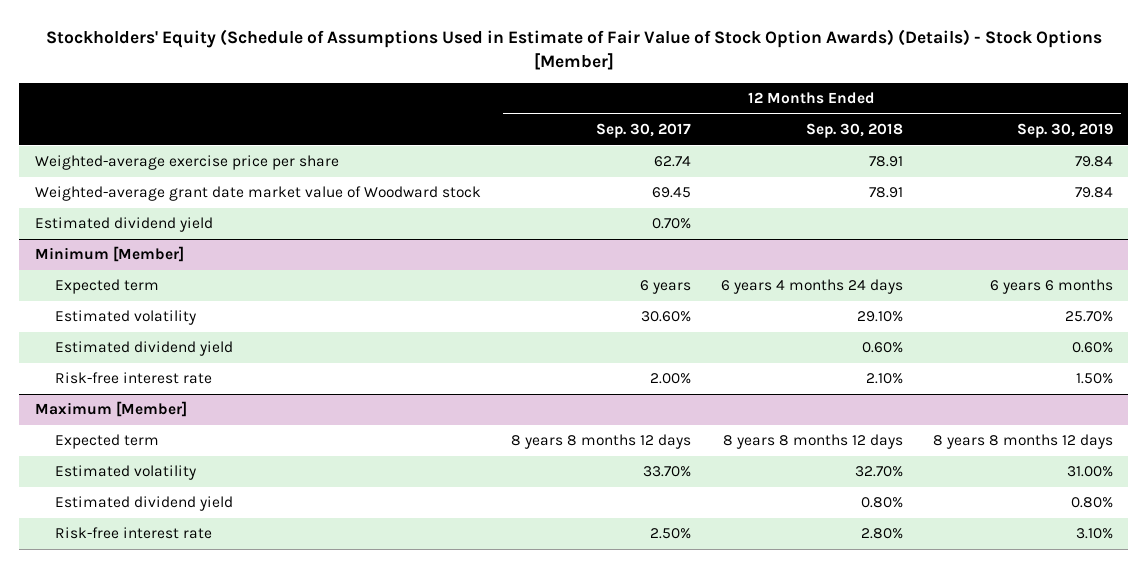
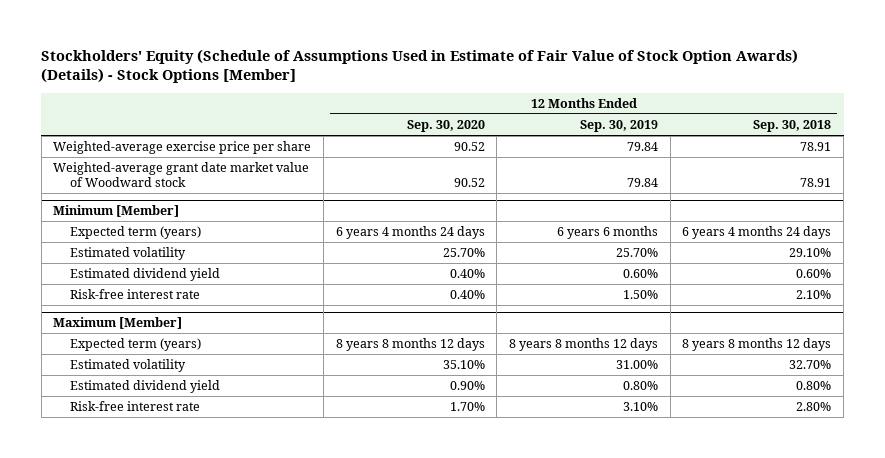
- | 12 Months Ended Sep. 30, 2017 | 12 Months Ended Sep. 30, 2018 | 12 Months Ended Sep. 30, 2019
+ | 12 Months Ended Sep. 30, 2020 | 12 Months Ended Sep. 30, 2019 | 12 Months Ended Sep. 30, 2018
- Estimated dividend yield | 0.70% | |
@ Minimum [Member]
- Expected term | 6 years | 6 years 4 months 24 days | 6 years 6 months
+ Expected term (years) | 6 years 4 months 24 days | 6 years 6 months | 6 years 4 months 24 days
@ Maximum [Member]
- Expected term | 8 years 8 months 12 days | 8 years 8 months 12 days | 8 years 8 months 12 days
+ Expected term (years) | 8 years 8 months 12 days | 8 years 8 months 12 days | 8 years 8 months 12 days

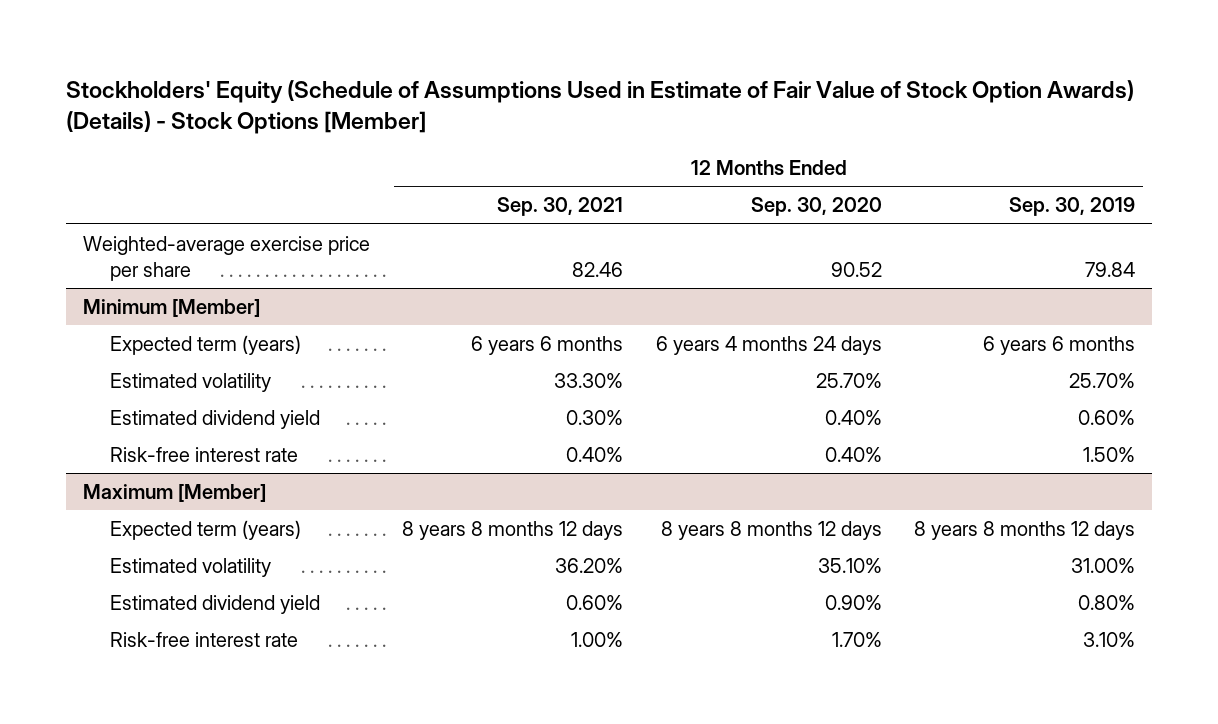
- | 12 Months Ended Sep. 30, 2020 | 12 Months Ended Sep. 30, 2019 | 12 Months Ended Sep. 30, 2018
+ | 12 Months Ended Sep. 30, 2021 | 12 Months Ended Sep. 30, 2020 | 12 Months Ended Sep. 30, 2019
- Weighted-average grant date market value of Woodward stock | 90.52 | 79.84 | 78.91

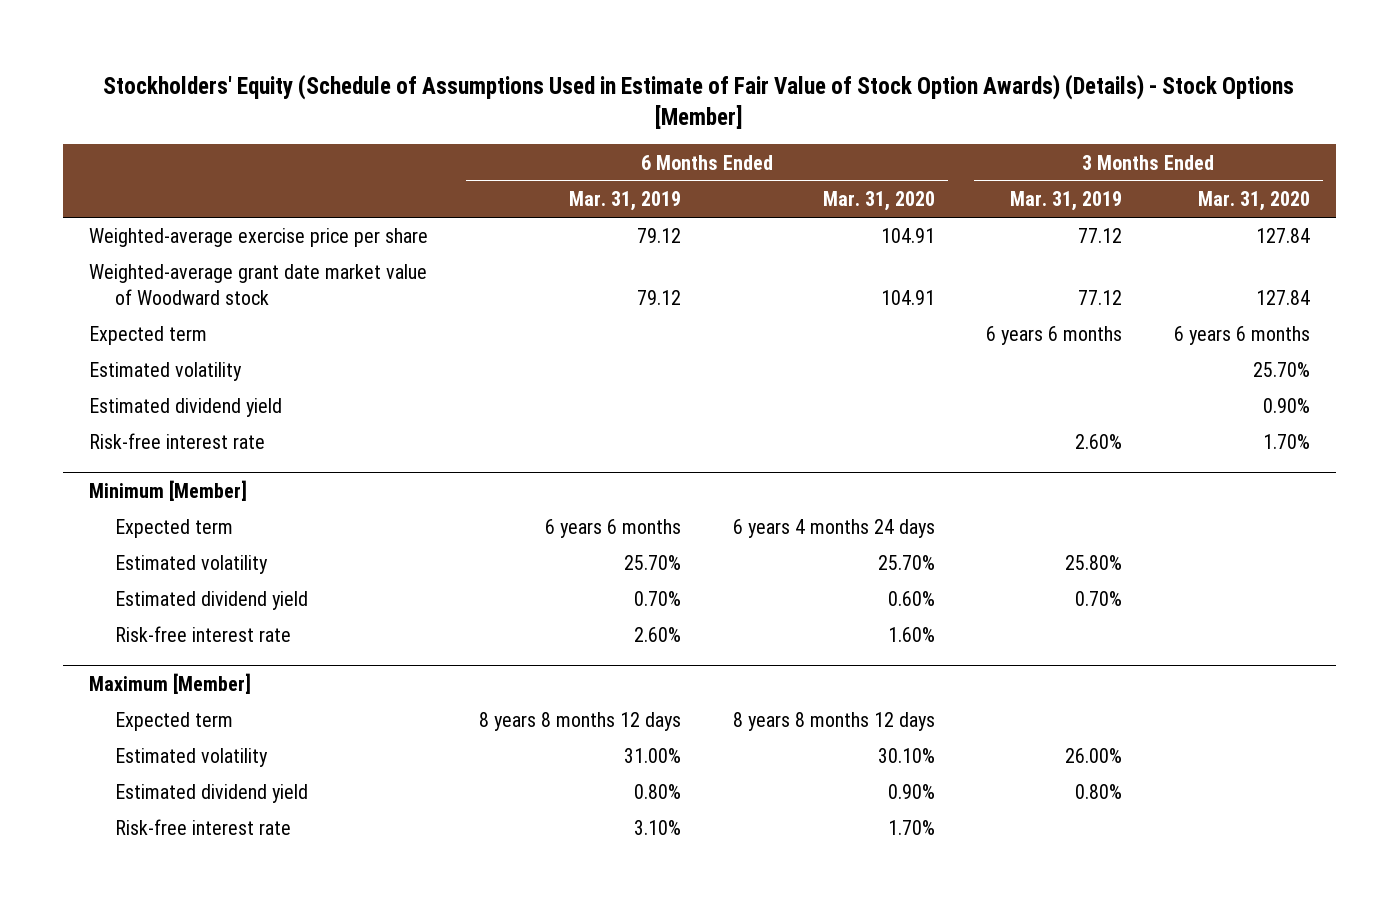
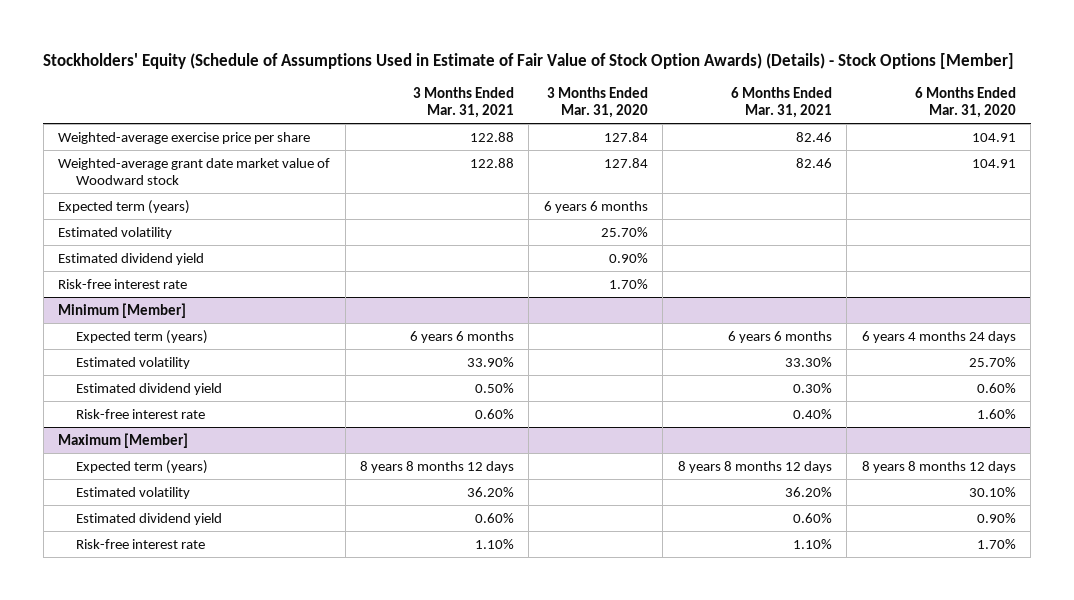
- | 6 Months Ended Mar. 31, 2019 | 6 Months Ended Mar. 31, 2020 | 3 Months Ended Mar. 31, 2019 | 3 Months Ended Mar. 31, 2020
+ | 3 Months Ended Mar. 31, 2021 | 3 Months Ended Mar. 31, 2020 | 6 Months Ended Mar. 31, 2021 | 6 Months Ended Mar. 31, 2020
- Expected term | | | 6 years 6 months | 6 years 6 months
+ Expected term (years) | | 6 years 6 months | |
@ Minimum [Member]
- Expected term | 6 years 6 months | 6 years 4 months 24 days | |
+ Expected term (years) | 6 years 6 months | | 6 years 6 months | 6 years 4 months 24 days
@ Maximum [Member]
- Expected term | 8 years 8 months 12 days | 8 years 8 months 12 days | |
+ Expected term (years) | 8 years 8 months 12 days | | 8 years 8 months 12 days | 8 years 8 months 12 days

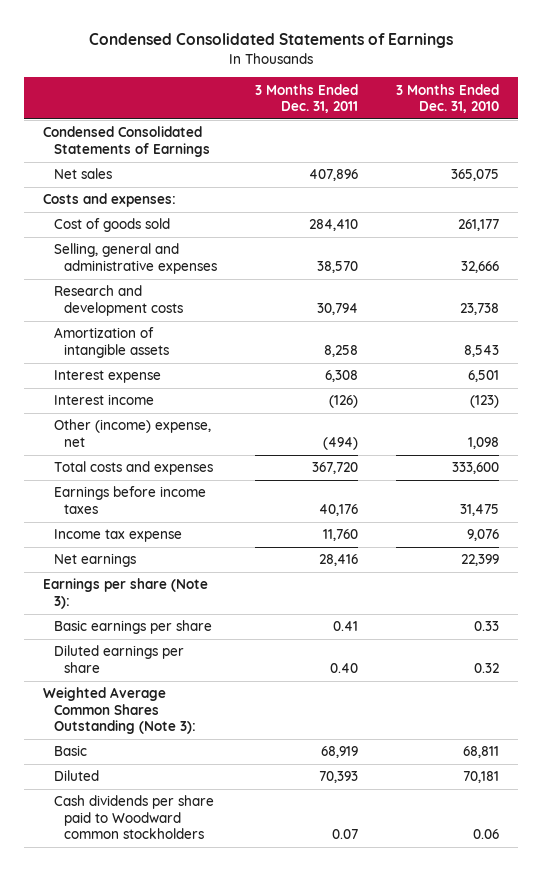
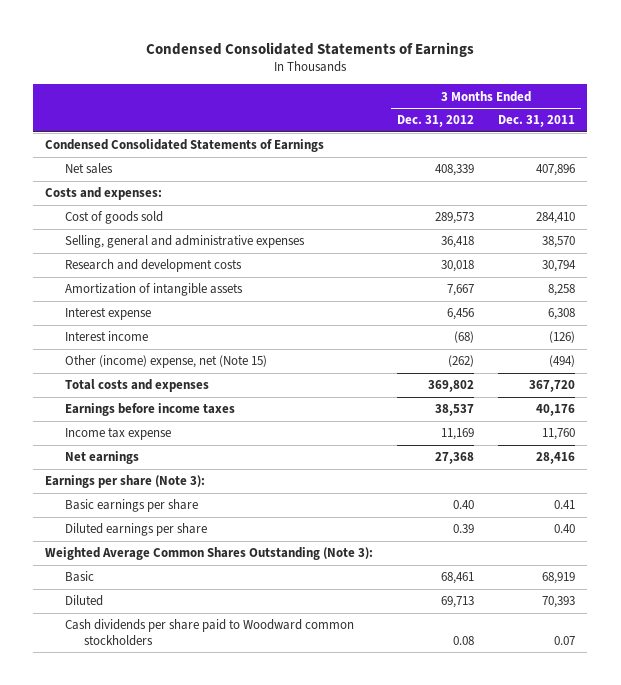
- | 3 Months Ended Dec. 31, 2011 | 3 Months Ended Dec. 31, 2010
+ | 3 Months Ended Dec. 31, 2012 | 3 Months Ended Dec. 31, 2011
- Other (income) expense, net | (494) | 1,098
+ Other (income) expense, net (Note 15) | (262) | (494)

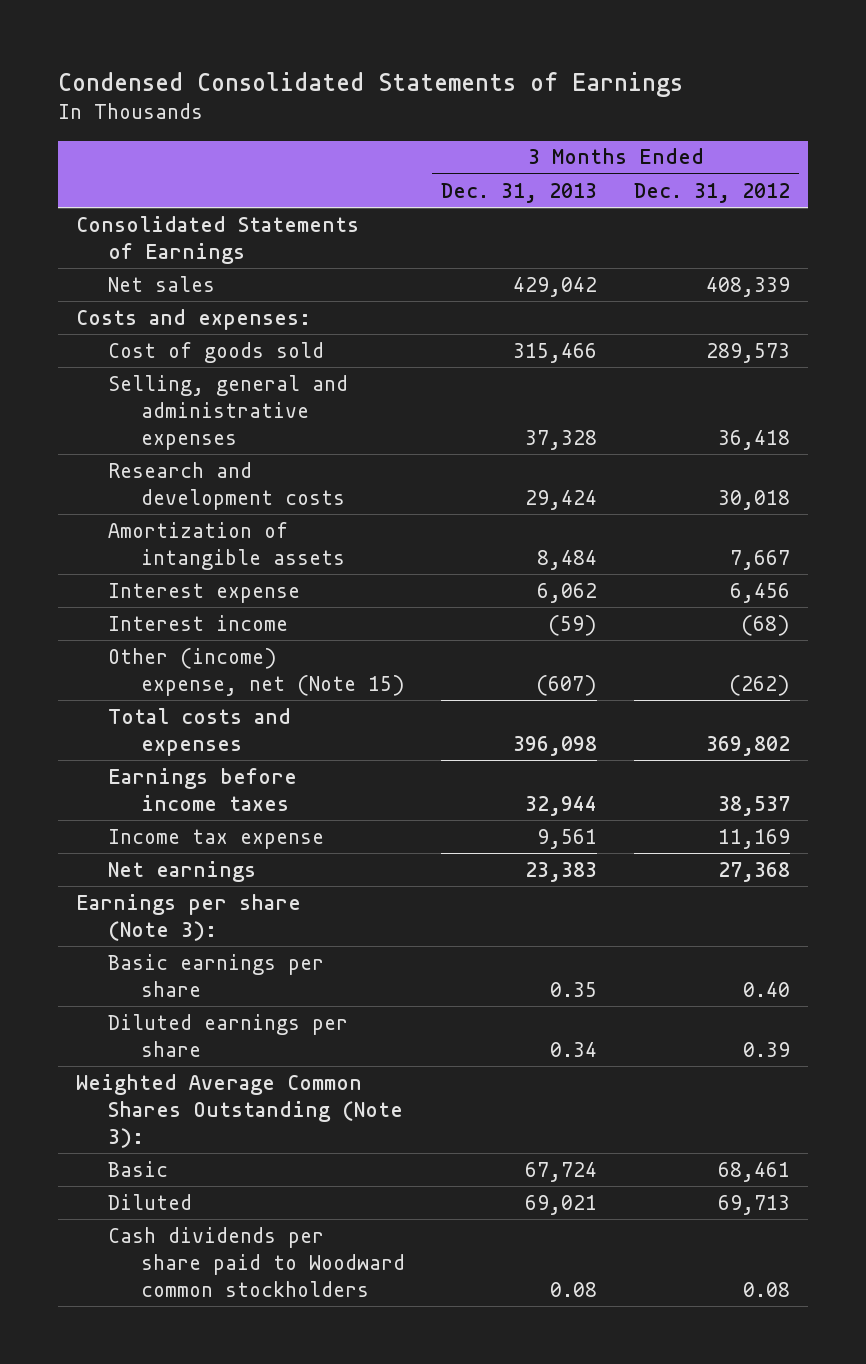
- | 3 Months Ended Dec. 31, 2012 | 3 Months Ended Dec. 31, 2011
+ | 3 Months Ended Dec. 31, 2013 | 3 Months Ended Dec. 31, 2012
- Condensed Consolidated Statements of Earnings
+ Consolidated Statements of Earnings

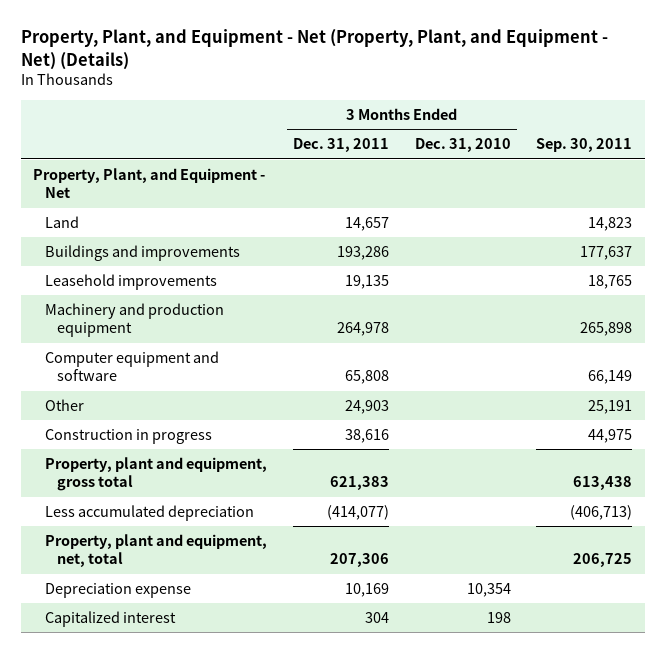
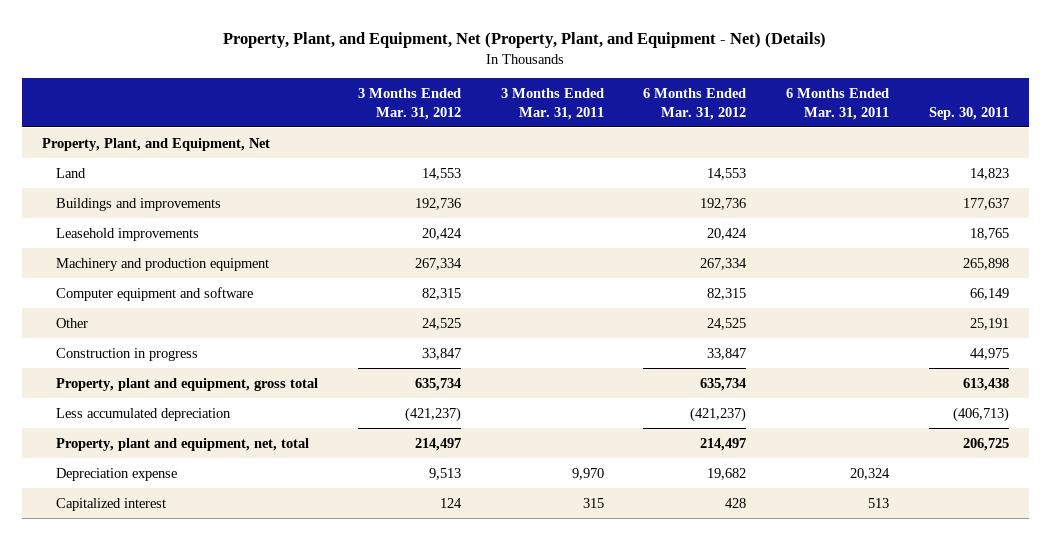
- Property, Plant, and Equipment - Net (Property, Plant, and Equipment - Net) (Details)
+ Property, Plant, and Equipment, Net (Property, Plant, and Equipment - Net) (Details)
- | 3 Months Ended Dec. 31, 2011 | 3 Months Ended Dec. 31, 2010 | Sep. 30, 2011
+ | 3 Months Ended Mar. 31, 2012 | 3 Months Ended Mar. 31, 2011 | 6 Months Ended Mar. 31, 2012 | 6 Months Ended Mar. 31, 2011 | Sep. 30, 2011
- Property, Plant, and Equipment - Net
+ Property, Plant, and Equipment, Net

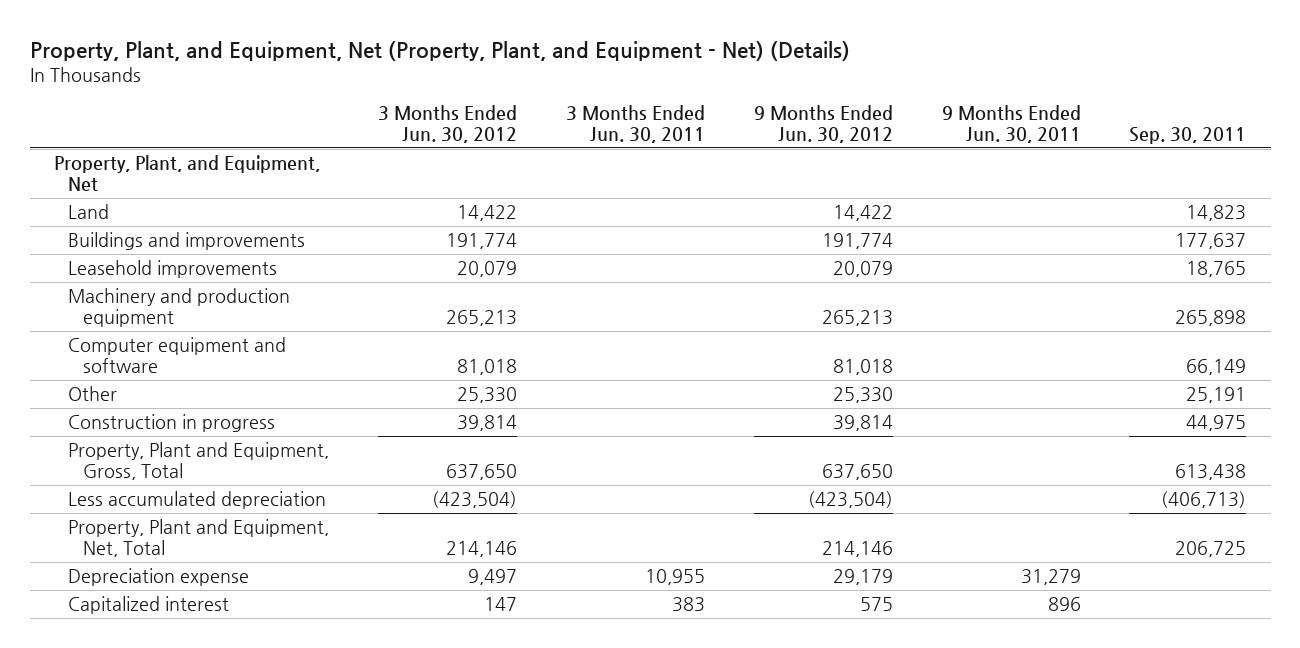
- | 3 Months Ended Mar. 31, 2012 | 3 Months Ended Mar. 31, 2011 | 6 Months Ended Mar. 31, 2012 | 6 Months Ended Mar. 31, 2011 | Sep. 30, 2011
+ | 3 Months Ended Jun. 30, 2012 | 3 Months Ended Jun. 30, 2011 | 9 Months Ended Jun. 30, 2012 | 9 Months Ended Jun. 30, 2011 | Sep. 30, 2011
- Property, plant and equipment, gross total | 635,734 | | 635,734 | | 613,438
+ Property, Plant and Equipment, Gross, Total | 637,650 | | 637,650 | | 613,438
- Property, plant and equipment, net, total | 214,497 | | 214,497 | | 206,725
+ Property, Plant and Equipment, Net, Total | 214,146 | | 214,146 | | 206,725

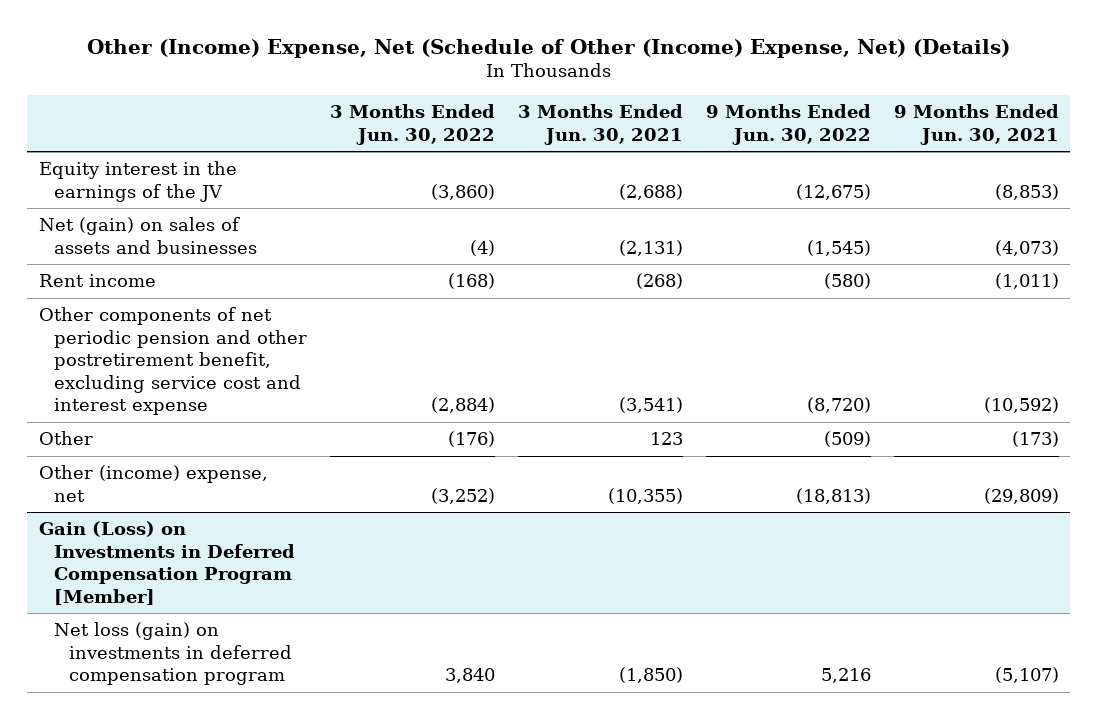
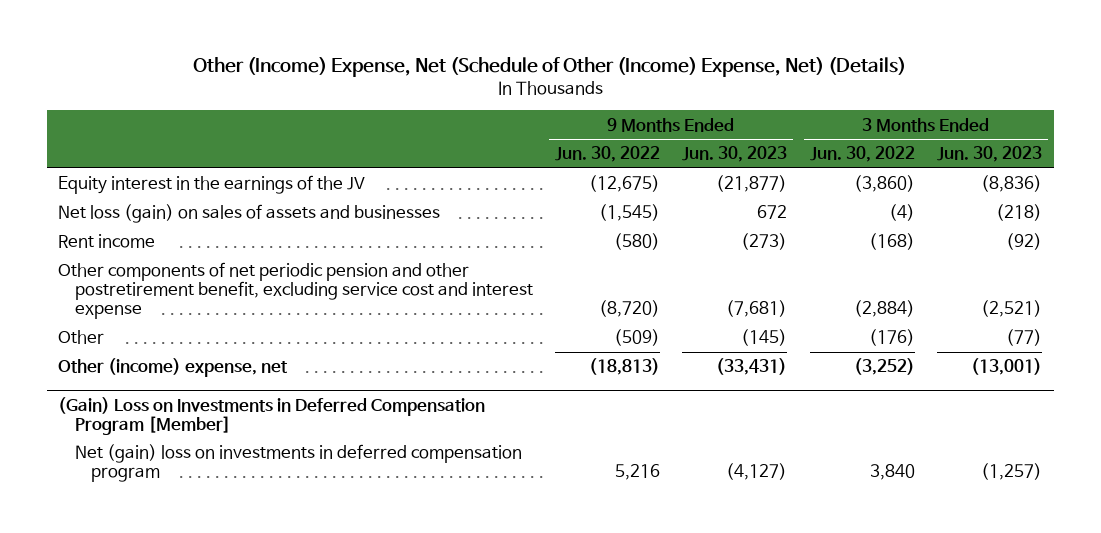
- | 3 Months Ended Jun. 30, 2022 | 3 Months Ended Jun. 30, 2021 | 9 Months Ended Jun. 30, 2022 | 9 Months Ended Jun. 30, 2021
+ | 9 Months Ended Jun. 30, 2022 | 9 Months Ended Jun. 30, 2023 | 3 Months Ended Jun. 30, 2022 | 3 Months Ended Jun. 30, 2023
- Net (gain) on sales of assets and businesses | (4) | (2,131) | (1,545) | (4,073)
+ Net loss (gain) on sales of assets and businesses | (1,545) | 672 | (4) | (218)
- Gain (Loss) on Investments in Deferred Compensation Program [Member]
- Net loss (gain) on investments in deferred compensation program | 3,840 | (1,850) | 5,216 | (5,107)
+ (Gain) Loss on Investments in Deferred Compensation Program [Member]
+ Net (gain) loss on investments in deferred compensation program | 5,216 | (4,127) | 3,840 | (1,257)

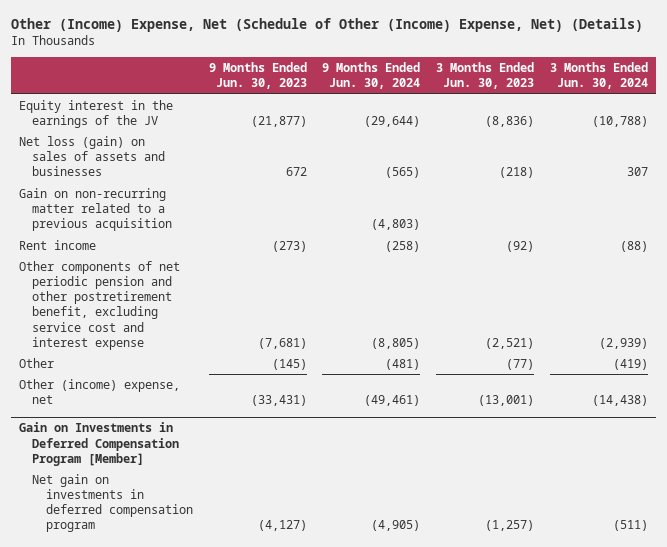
- | 9 Months Ended Jun. 30, 2022 | 9 Months Ended Jun. 30, 2023 | 3 Months Ended Jun. 30, 2022 | 3 Months Ended Jun. 30, 2023
+ | 9 Months Ended Jun. 30, 2023 | 9 Months Ended Jun. 30, 2024 | 3 Months Ended Jun. 30, 2023 | 3 Months Ended Jun. 30, 2024
+ Gain on non-recurring matter related to a previous acquisition | | (4,803) | |
- (Gain) Loss on Investments in Deferred Compensation Program [Member]
- Net (gain) loss on investments in deferred compensation program | 5,216 | (4,127) | 3,840 | (1,257)
+ Gain on Investments in Deferred Compensation Program [Member]
+ Net gain on investments in deferred compensation program | (4,127) | (4,905) | (1,257) | (511)

